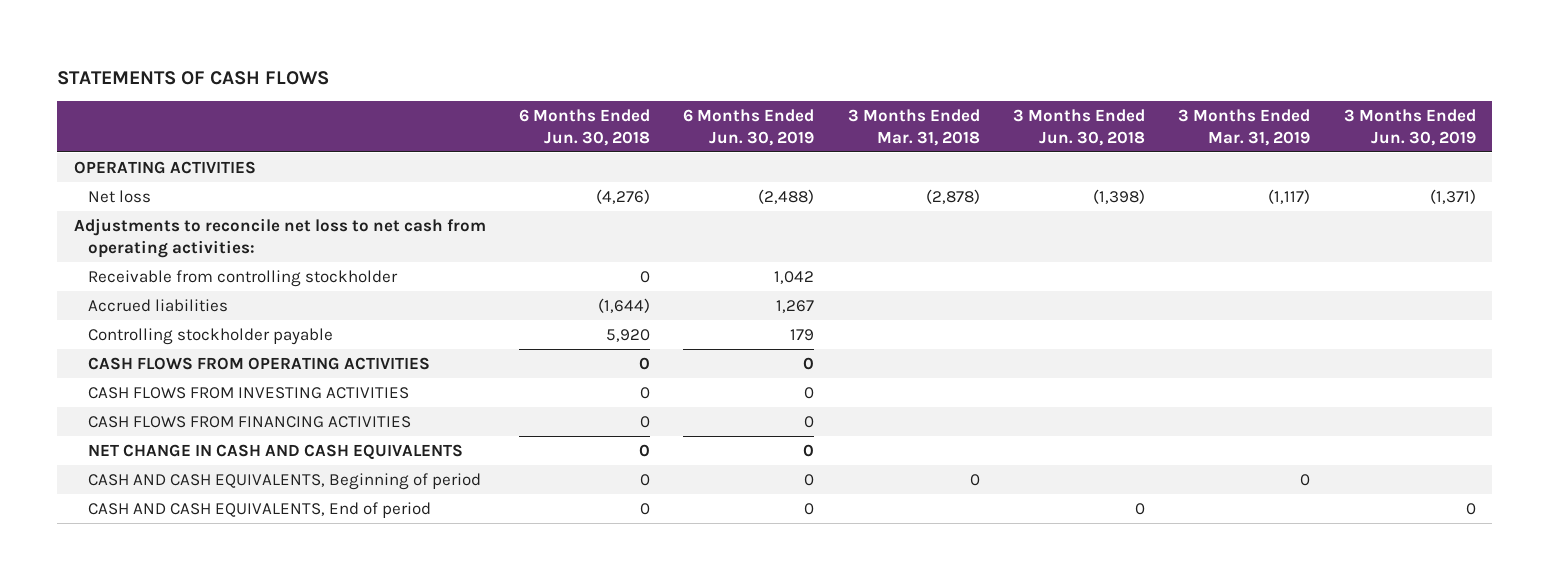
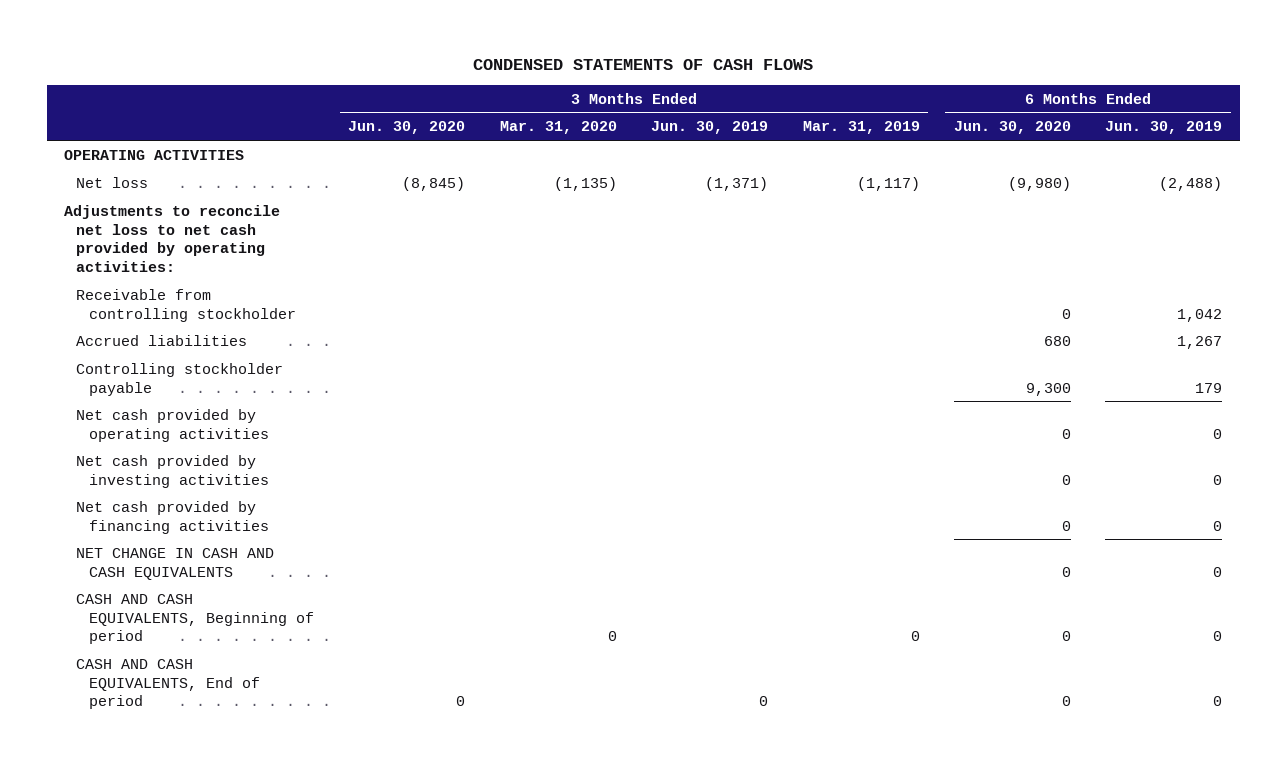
- STATEMENTS OF CASH FLOWS
+ CONDENSED STATEMENTS OF CASH FLOWS
- | 6 Months Ended Jun. 30, 2018 | 6 Months Ended Jun. 30, 2019 | 3 Months Ended Mar. 31, 2018 | 3 Months Ended Jun. 30, 2018 | 3 Months Ended Mar. 31, 2019 | 3 Months Ended Jun. 30, 2019
+ | 3 Months Ended Jun. 30, 2020 | 3 Months Ended Mar. 31, 2020 | 3 Months Ended Jun. 30, 2019 | 3 Months Ended Mar. 31, 2019 | 6 Months Ended Jun. 30, 2020 | 6 Months Ended Jun. 30, 2019
- Adjustments to reconcile net loss to net cash from operating activities:
+ Adjustments to reconcile net loss to net cash provided by operating activities:
- CASH FLOWS FROM OPERATING ACTIVITIES | 0 | 0 | | | |
- CASH FLOWS FROM INVESTING ACTIVITIES | 0 | 0 | | | |
- CASH FLOWS FROM FINANCING ACTIVITIES | 0 | 0 | | | |
+ Net cash provided by operating activities | | | | | 0 | 0
+ Net cash provided by investing activities | | | | | 0 | 0
+ Net cash provided by financing activities | | | | | 0 | 0

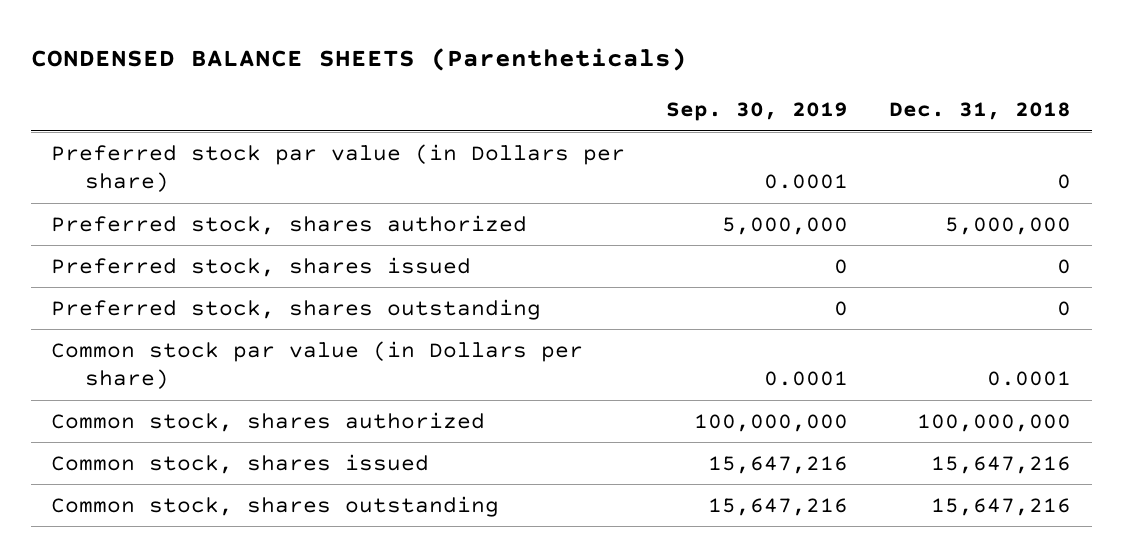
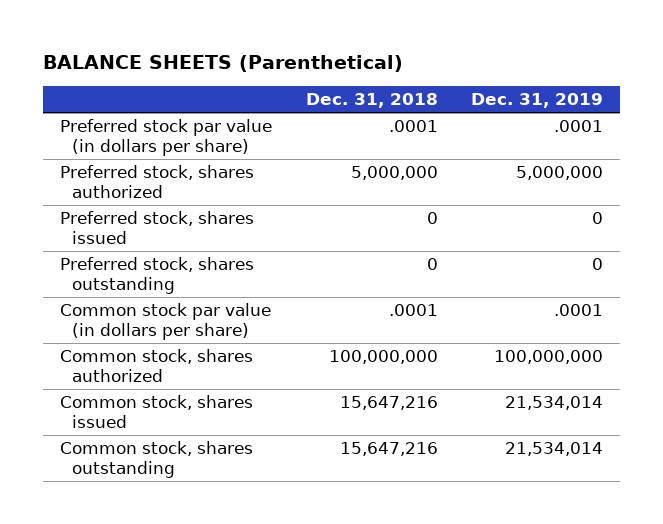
- CONDENSED BALANCE SHEETS (Parentheticals)
+ BALANCE SHEETS (Parenthetical)
- | Sep. 30, 2019 | Dec. 31, 2018
+ | Dec. 31, 2018 | Dec. 31, 2019
- Preferred stock par value (in Dollars per share) | 0.0001 | 0
+ Preferred stock par value (in dollars per share) | .0001 | .0001
- Common stock par value (in Dollars per share) | 0.0001 | 0.0001
+ Common stock par value (in dollars per share) | .0001 | .0001

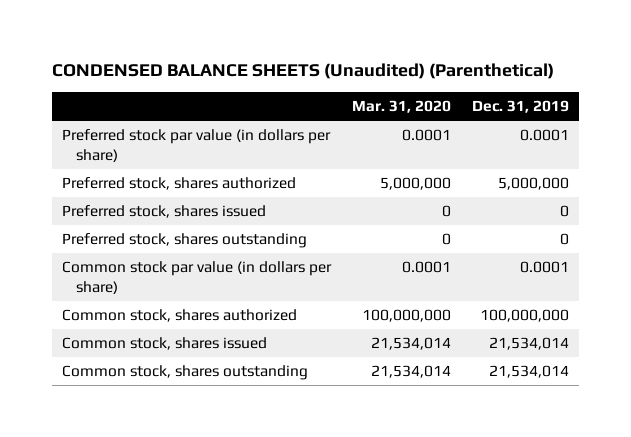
- BALANCE SHEETS (Parenthetical)
+ CONDENSED BALANCE SHEETS (Unaudited) (Parenthetical)
- | Dec. 31, 2018 | Dec. 31, 2019
+ | Mar. 31, 2020 | Dec. 31, 2019
- Preferred stock par value (in dollars per share) | .0001 | .0001
+ Preferred stock par value (in dollars per share) | 0.0001 | 0.0001
- Common stock par value (in dollars per share) | .0001 | .0001
+ Common stock par value (in dollars per share) | 0.0001 | 0.0001

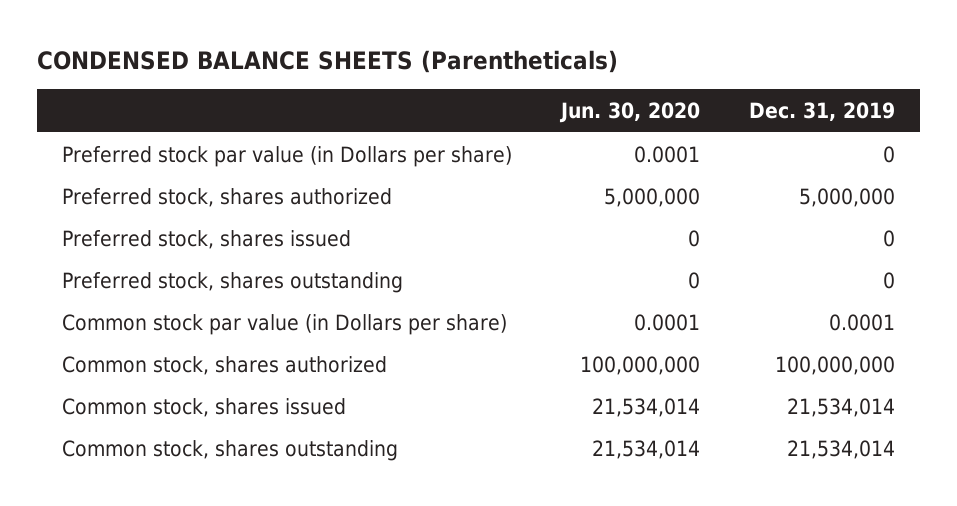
- CONDENSED BALANCE SHEETS (Unaudited) (Parenthetical)
+ CONDENSED BALANCE SHEETS (Parentheticals)
- | Mar. 31, 2020 | Dec. 31, 2019
+ | Jun. 30, 2020 | Dec. 31, 2019
- Preferred stock par value (in dollars per share) | 0.0001 | 0.0001
+ Preferred stock par value (in Dollars per share) | 0.0001 | 0
- Common stock par value (in dollars per share) | 0.0001 | 0.0001
+ Common stock par value (in Dollars per share) | 0.0001 | 0.0001

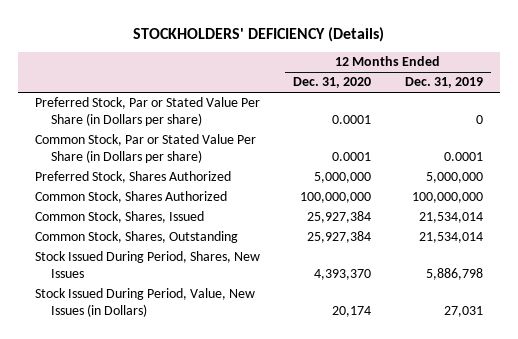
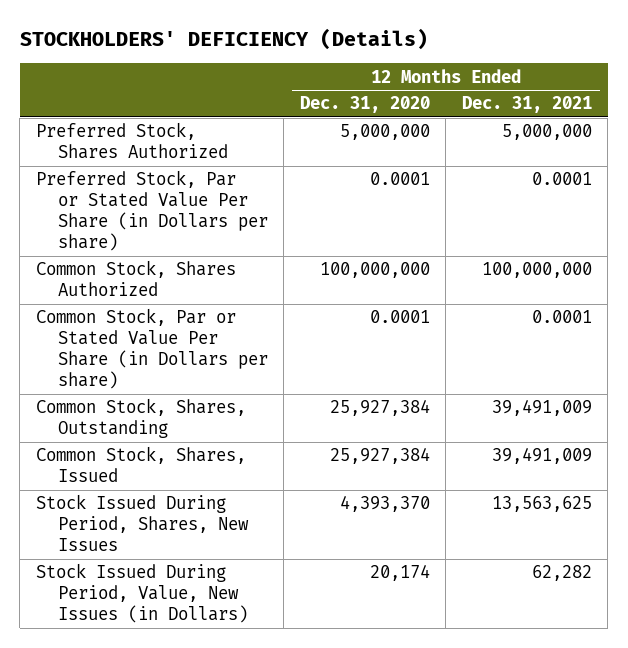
- | 12 Months Ended Dec. 31, 2020 | 12 Months Ended Dec. 31, 2019
+ | 12 Months Ended Dec. 31, 2020 | 12 Months Ended Dec. 31, 2021
moved down: Preferred Stock, Par or Stated Value Per Share (in Dollars per share) | 0.0001 | 0.0001
moved down: Common Stock, Par or Stated Value Per Share (in Dollars per share) | 0.0001 | 0.0001
moved down: Common Stock, Shares, Issued | 25,927,384 | 39,491,009

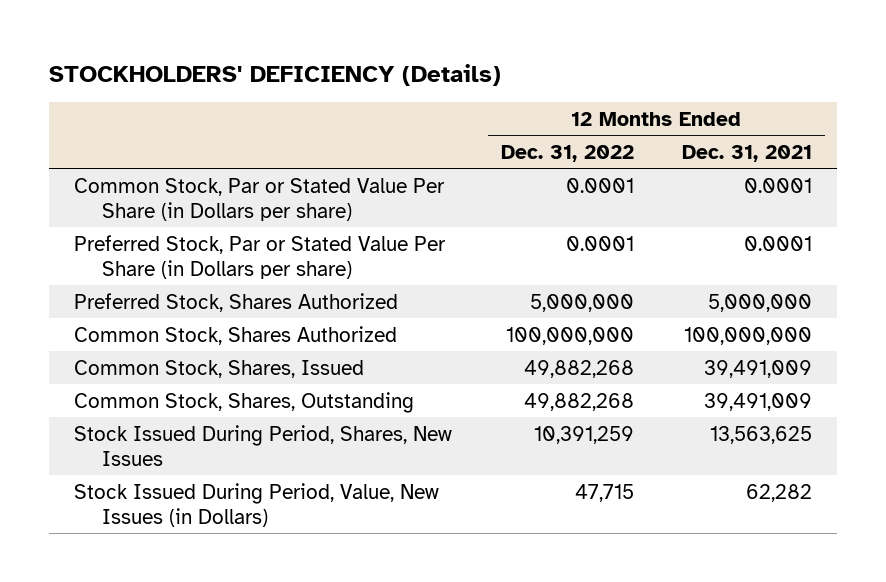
- | 12 Months Ended Dec. 31, 2020 | 12 Months Ended Dec. 31, 2021
+ | 12 Months Ended Dec. 31, 2022 | 12 Months Ended Dec. 31, 2021
moved up: Common Stock, Par or Stated Value Per Share (in Dollars per share) | 0.0001 | 0.0001
moved down: Preferred Stock, Shares Authorized | 5,000,000 | 5,000,000
moved down: Common Stock, Shares, Outstanding | 49,882,268 | 39,491,009

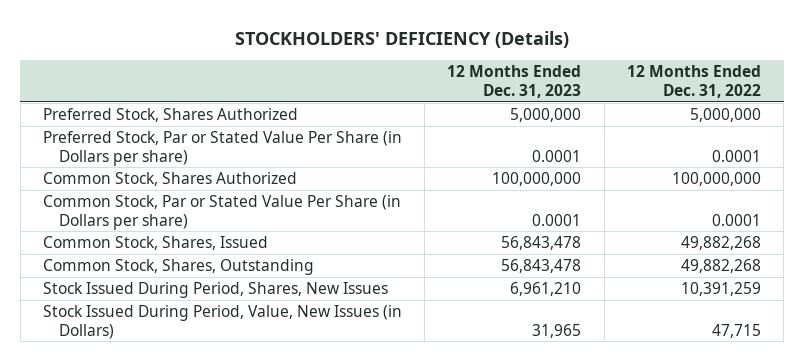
- | 12 Months Ended Dec. 31, 2022 | 12 Months Ended Dec. 31, 2021
+ | 12 Months Ended Dec. 31, 2023 | 12 Months Ended Dec. 31, 2022
moved down: Preferred Stock, Par or Stated Value Per Share (in Dollars per share) | 0.0001 | 0.0001
moved down: Common Stock, Par or Stated Value Per Share (in Dollars per share) | 0.0001 | 0.0001

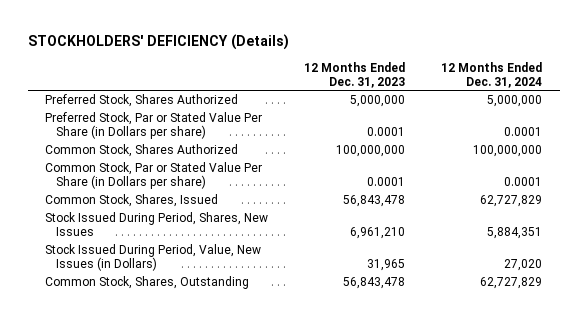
- | 12 Months Ended Dec. 31, 2023 | 12 Months Ended Dec. 31, 2022
+ | 12 Months Ended Dec. 31, 2023 | 12 Months Ended Dec. 31, 2024
moved down: Common Stock, Shares, Outstanding | 56,843,478 | 62,727,829

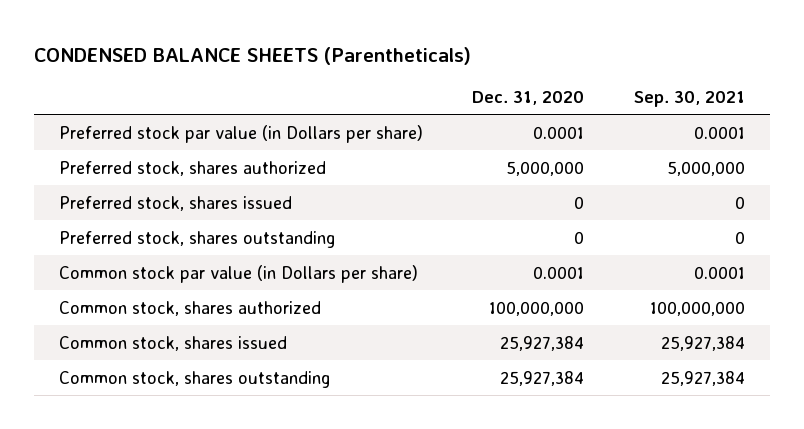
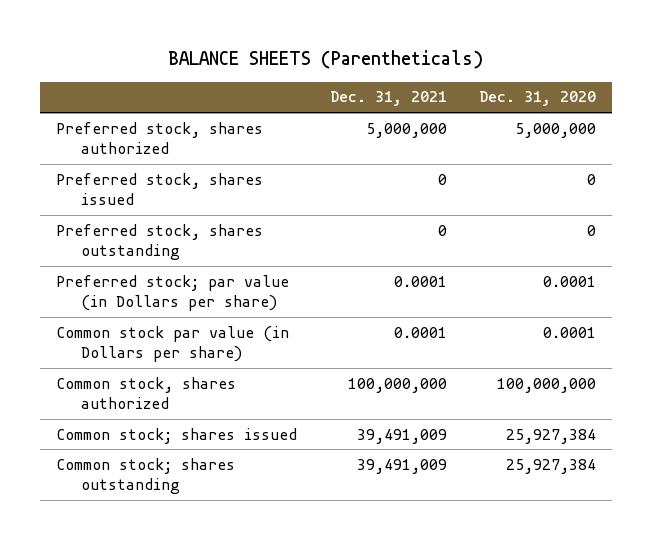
- CONDENSED BALANCE SHEETS (Parentheticals)
+ BALANCE SHEETS (Parentheticals)
- | Dec. 31, 2020 | Sep. 30, 2021
+ | Dec. 31, 2021 | Dec. 31, 2020
- Preferred stock par value (in Dollars per share) | 0.0001 | 0.0001
+ Preferred stock; par value (in Dollars per share) | 0.0001 | 0.0001
- Common stock, shares issued | 25,927,384 | 25,927,384
- Common stock, shares outstanding | 25,927,384 | 25,927,384
+ Common stock; shares issued | 39,491,009 | 25,927,384
+ Common stock; shares outstanding | 39,491,009 | 25,927,384

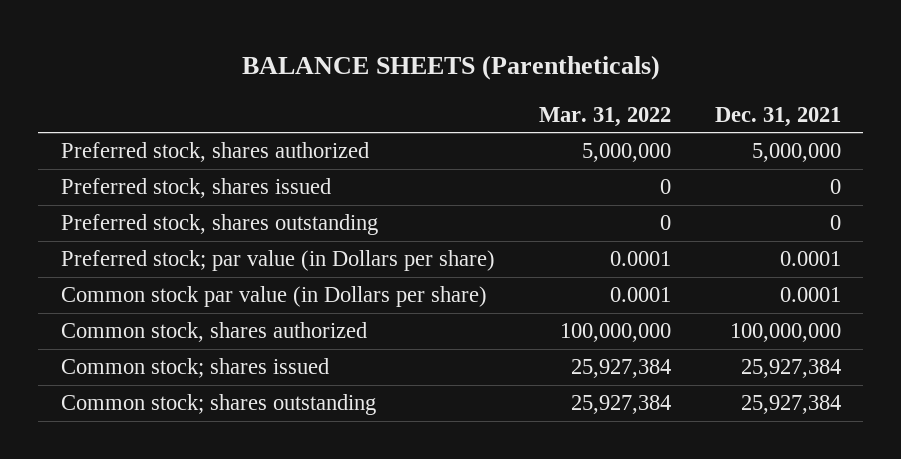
- | Dec. 31, 2021 | Dec. 31, 2020
+ | Mar. 31, 2022 | Dec. 31, 2021
- Common stock; shares issued | 39,491,009 | 25,927,384
- Common stock; shares outstanding | 39,491,009 | 25,927,384
+ Common stock; shares issued | 25,927,384 | 25,927,384
+ Common stock; shares outstanding | 25,927,384 | 25,927,384

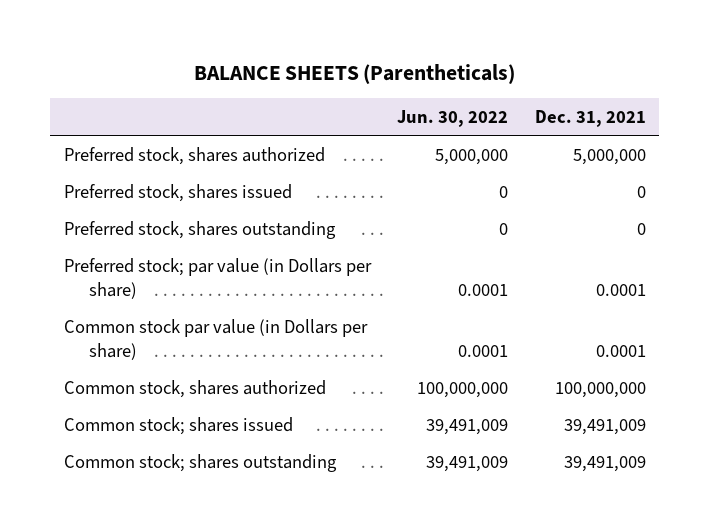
- | Mar. 31, 2022 | Dec. 31, 2021
+ | Jun. 30, 2022 | Dec. 31, 2021
- Common stock; shares issued | 25,927,384 | 25,927,384
- Common stock; shares outstanding | 25,927,384 | 25,927,384
+ Common stock; shares issued | 39,491,009 | 39,491,009
+ Common stock; shares outstanding | 39,491,009 | 39,491,009

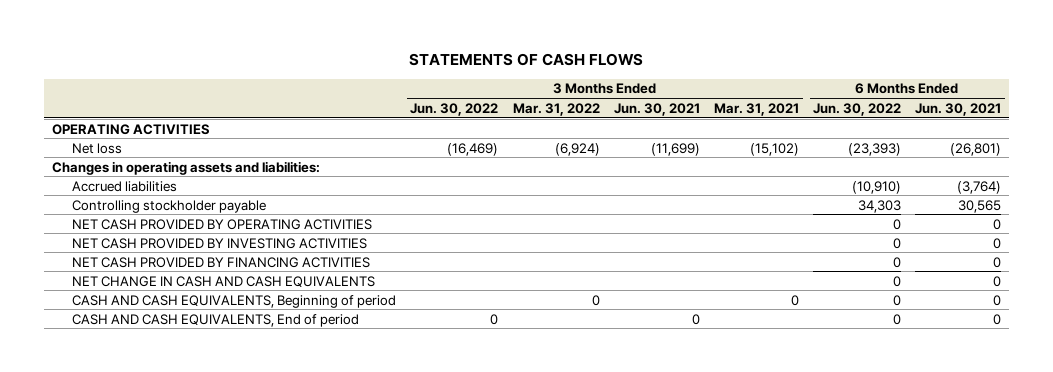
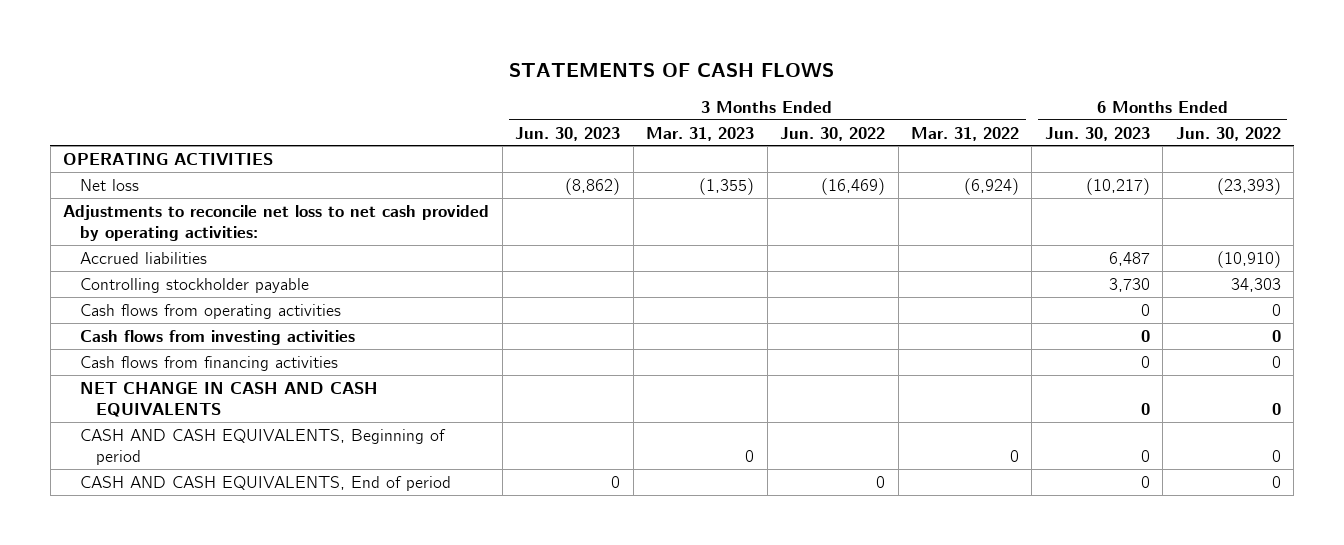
- | 3 Months Ended Jun. 30, 2022 | 3 Months Ended Mar. 31, 2022 | 3 Months Ended Jun. 30, 2021 | 3 Months Ended Mar. 31, 2021 | 6 Months Ended Jun. 30, 2022 | 6 Months Ended Jun. 30, 2021
+ | 3 Months Ended Jun. 30, 2023 | 3 Months Ended Mar. 31, 2023 | 3 Months Ended Jun. 30, 2022 | 3 Months Ended Mar. 31, 2022 | 6 Months Ended Jun. 30, 2023 | 6 Months Ended Jun. 30, 2022
- Changes in operating assets and liabilities:
+ Adjustments to reconcile net loss to net cash provided by operating activities:
- NET CASH PROVIDED BY OPERATING ACTIVITIES | | | | | 0 | 0
- NET CASH PROVIDED BY INVESTING ACTIVITIES | | | | | 0 | 0
- NET CASH PROVIDED BY FINANCING ACTIVITIES | | | | | 0 | 0
+ Cash flows from operating activities | | | | | 0 | 0
+ Cash flows from investing activities | | | | | 0 | 0
+ Cash flows from financing activities | | | | | 0 | 0

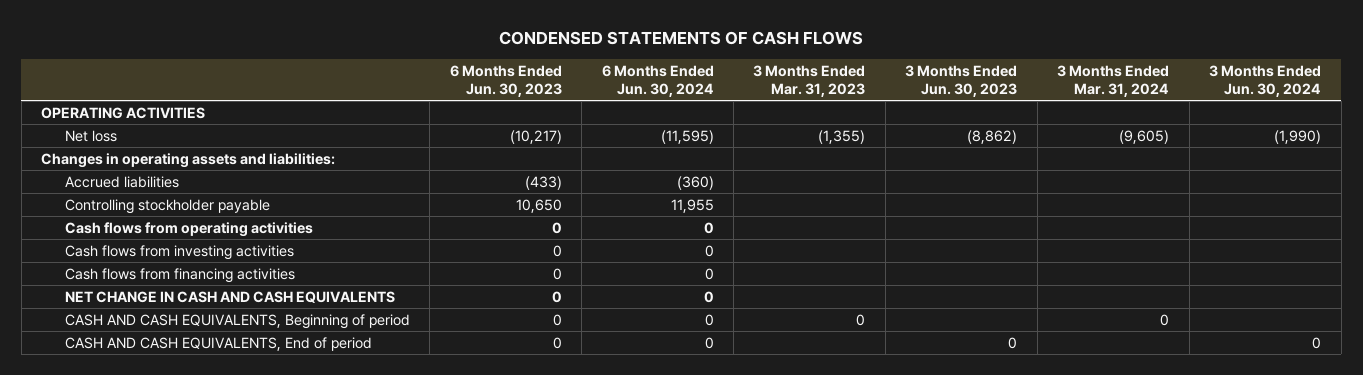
- STATEMENTS OF CASH FLOWS
+ CONDENSED STATEMENTS OF CASH FLOWS
- | 3 Months Ended Jun. 30, 2023 | 3 Months Ended Mar. 31, 2023 | 3 Months Ended Jun. 30, 2022 | 3 Months Ended Mar. 31, 2022 | 6 Months Ended Jun. 30, 2023 | 6 Months Ended Jun. 30, 2022
+ | 6 Months Ended Jun. 30, 2023 | 6 Months Ended Jun. 30, 2024 | 3 Months Ended Mar. 31, 2023 | 3 Months Ended Jun. 30, 2023 | 3 Months Ended Mar. 31, 2024 | 3 Months Ended Jun. 30, 2024
- Adjustments to reconcile net loss to net cash provided by operating activities:
- Accrued liabilities | | | | | 6,487 | (10,910)
- Controlling stockholder payable | | | | | 3,730 | 34,303
+ Changes in operating assets and liabilities:
+ Accrued liabilities | (433) | (360) | | | |
+ Controlling stockholder payable | 10,650 | 11,955 | | | |

